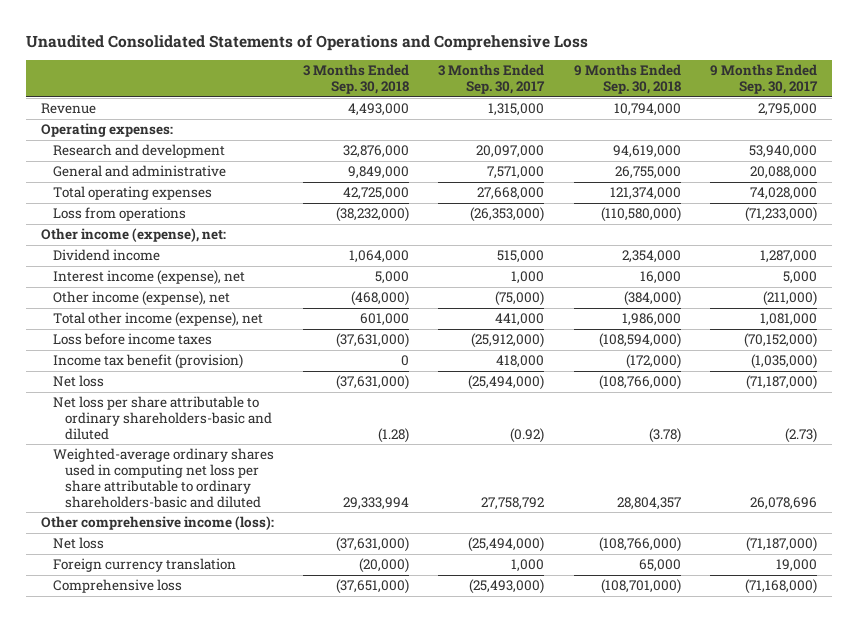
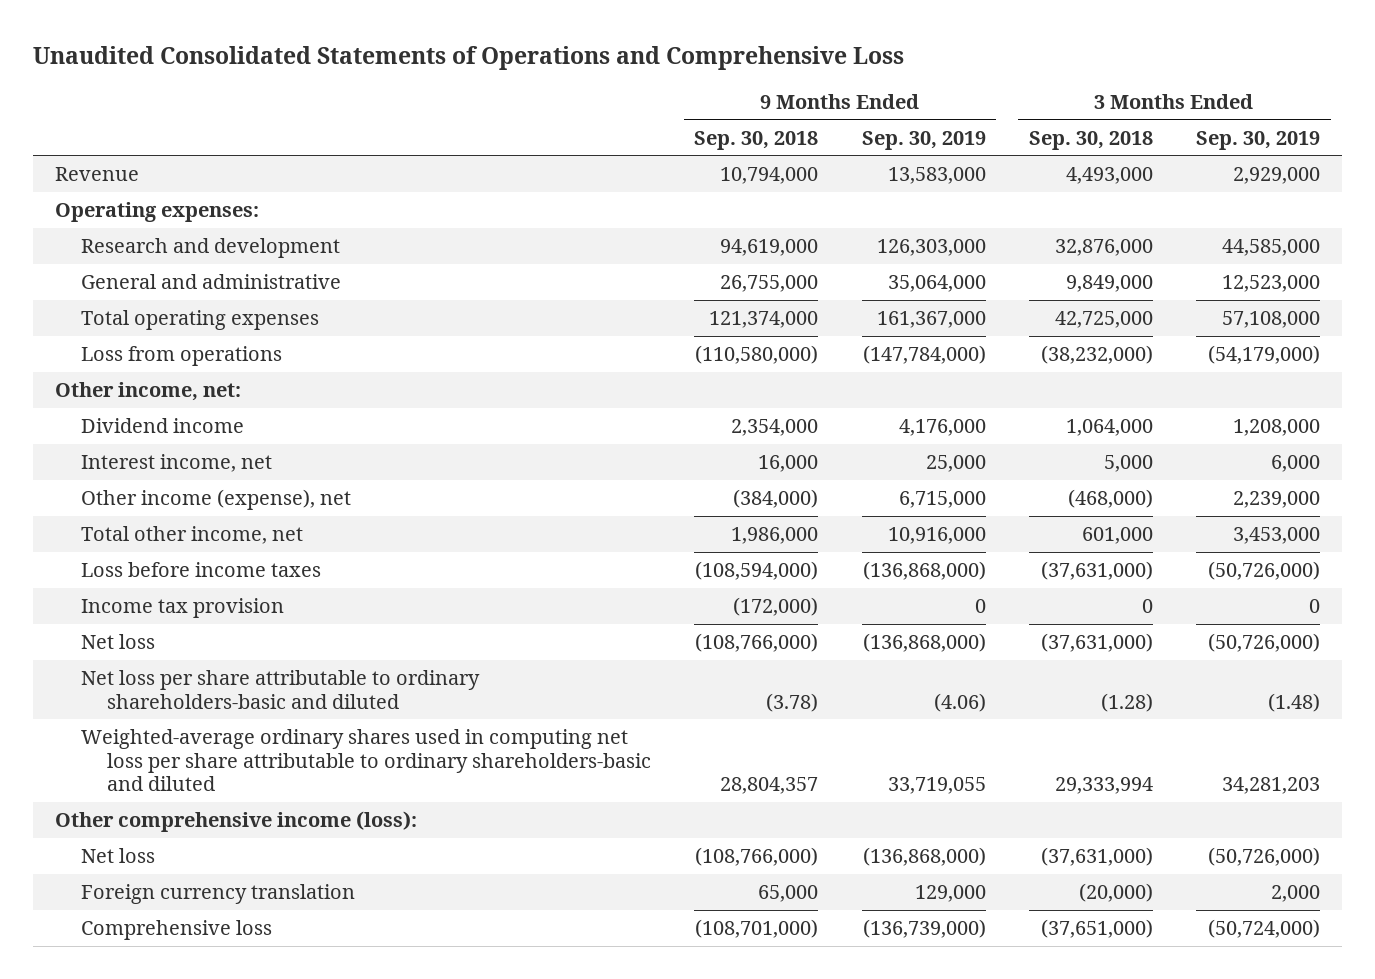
- | 3 Months Ended Sep. 30, 2018 | 3 Months Ended Sep. 30, 2017 | 9 Months Ended Sep. 30, 2018 | 9 Months Ended Sep. 30, 2017
+ | 9 Months Ended Sep. 30, 2018 | 9 Months Ended Sep. 30, 2019 | 3 Months Ended Sep. 30, 2018 | 3 Months Ended Sep. 30, 2019
- Other income (expense), net:
+ Other income, net:
- Interest income (expense), net | 5,000 | 1,000 | 16,000 | 5,000
+ Interest income, net | 16,000 | 25,000 | 5,000 | 6,000
- Total other income (expense), net | 601,000 | 441,000 | 1,986,000 | 1,081,000
+ Total other income, net | 1,986,000 | 10,916,000 | 601,000 | 3,453,000
- Income tax benefit (provision) | 0 | 418,000 | (172,000) | (1,035,000)
+ Income tax provision | (172,000) | 0 | 0 | 0

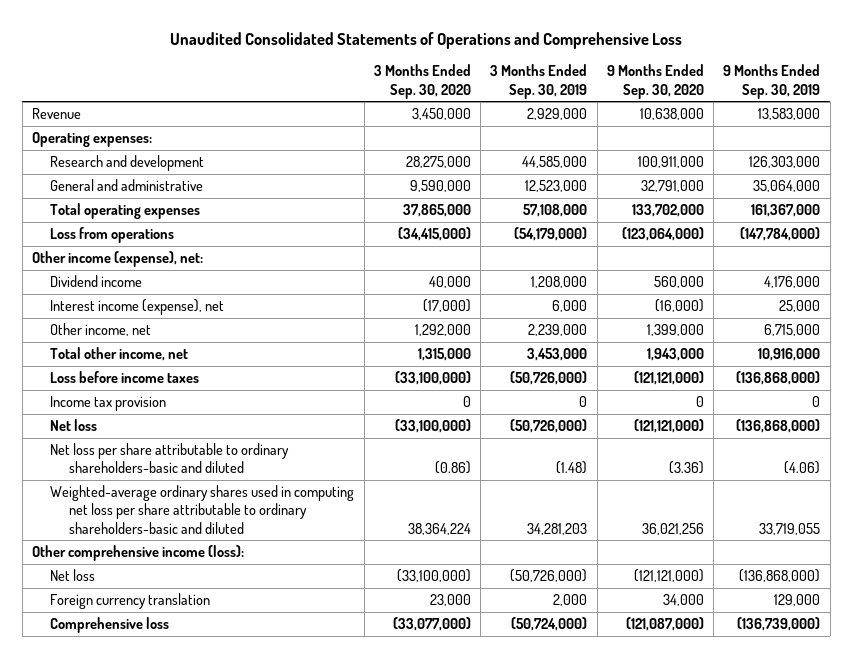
- | 9 Months Ended Sep. 30, 2018 | 9 Months Ended Sep. 30, 2019 | 3 Months Ended Sep. 30, 2018 | 3 Months Ended Sep. 30, 2019
+ | 3 Months Ended Sep. 30, 2020 | 3 Months Ended Sep. 30, 2019 | 9 Months Ended Sep. 30, 2020 | 9 Months Ended Sep. 30, 2019
- Other income, net:
+ Other income (expense), net:
- Interest income, net | 16,000 | 25,000 | 5,000 | 6,000
- Other income (expense), net | (384,000) | 6,715,000 | (468,000) | 2,239,000
+ Interest income (expense), net | (17,000) | 6,000 | (16,000) | 25,000
+ Other income, net | 1,292,000 | 2,239,000 | 1,399,000 | 6,715,000

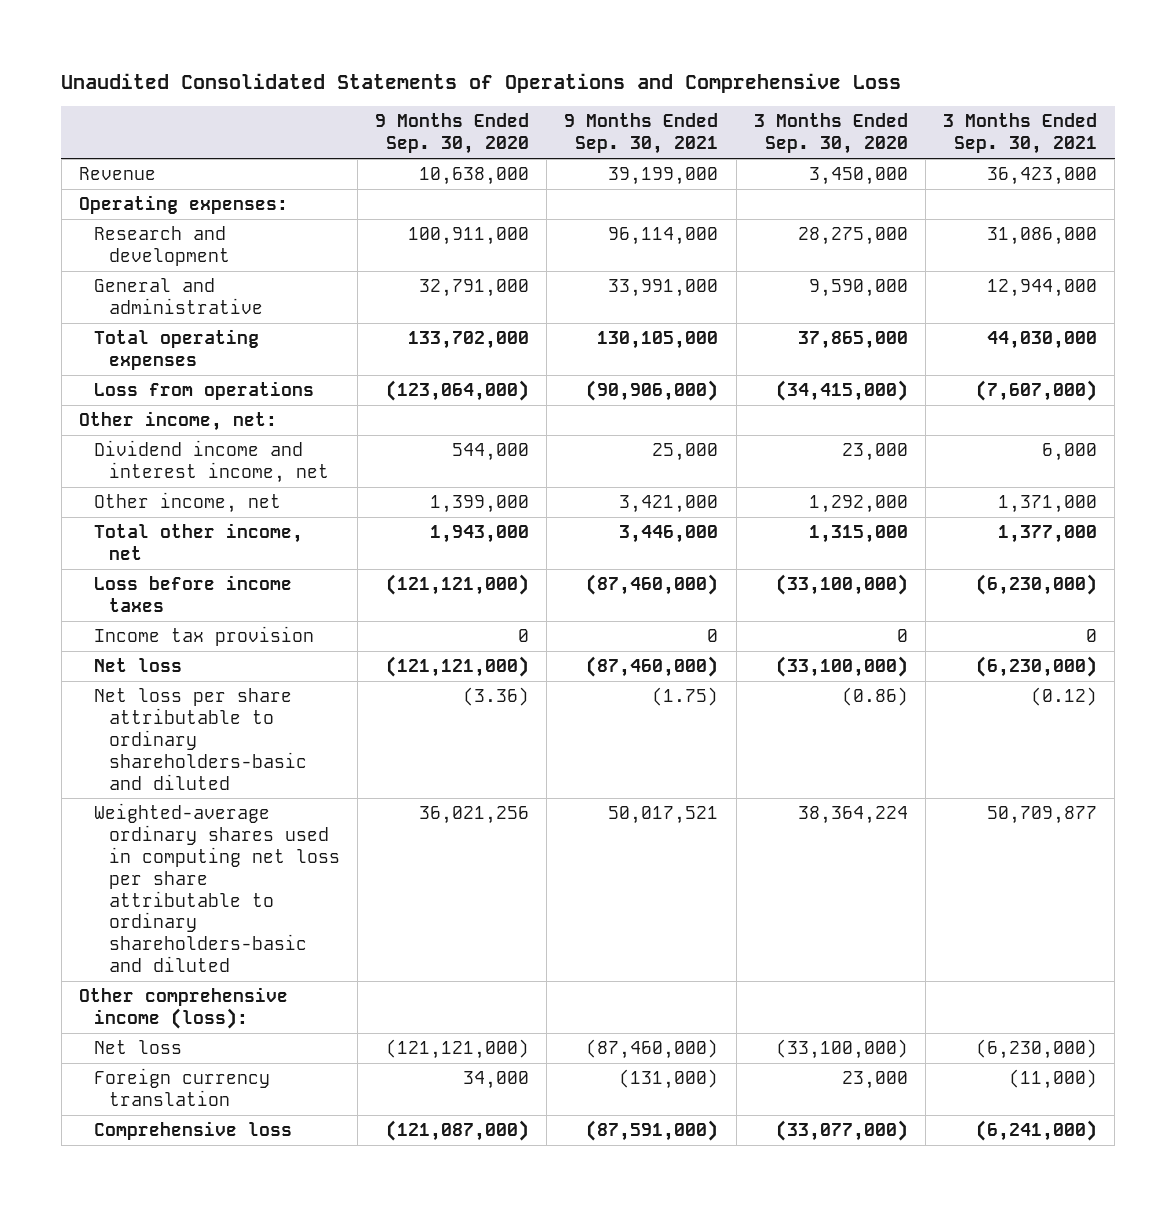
- | 3 Months Ended Sep. 30, 2020 | 3 Months Ended Sep. 30, 2019 | 9 Months Ended Sep. 30, 2020 | 9 Months Ended Sep. 30, 2019
+ | 9 Months Ended Sep. 30, 2020 | 9 Months Ended Sep. 30, 2021 | 3 Months Ended Sep. 30, 2020 | 3 Months Ended Sep. 30, 2021
- Other income (expense), net:
- Dividend income | 40,000 | 1,208,000 | 560,000 | 4,176,000
- Interest income (expense), net | (17,000) | 6,000 | (16,000) | 25,000
+ Other income, net:
+ Dividend income and interest income, net | 544,000 | 25,000 | 23,000 | 6,000

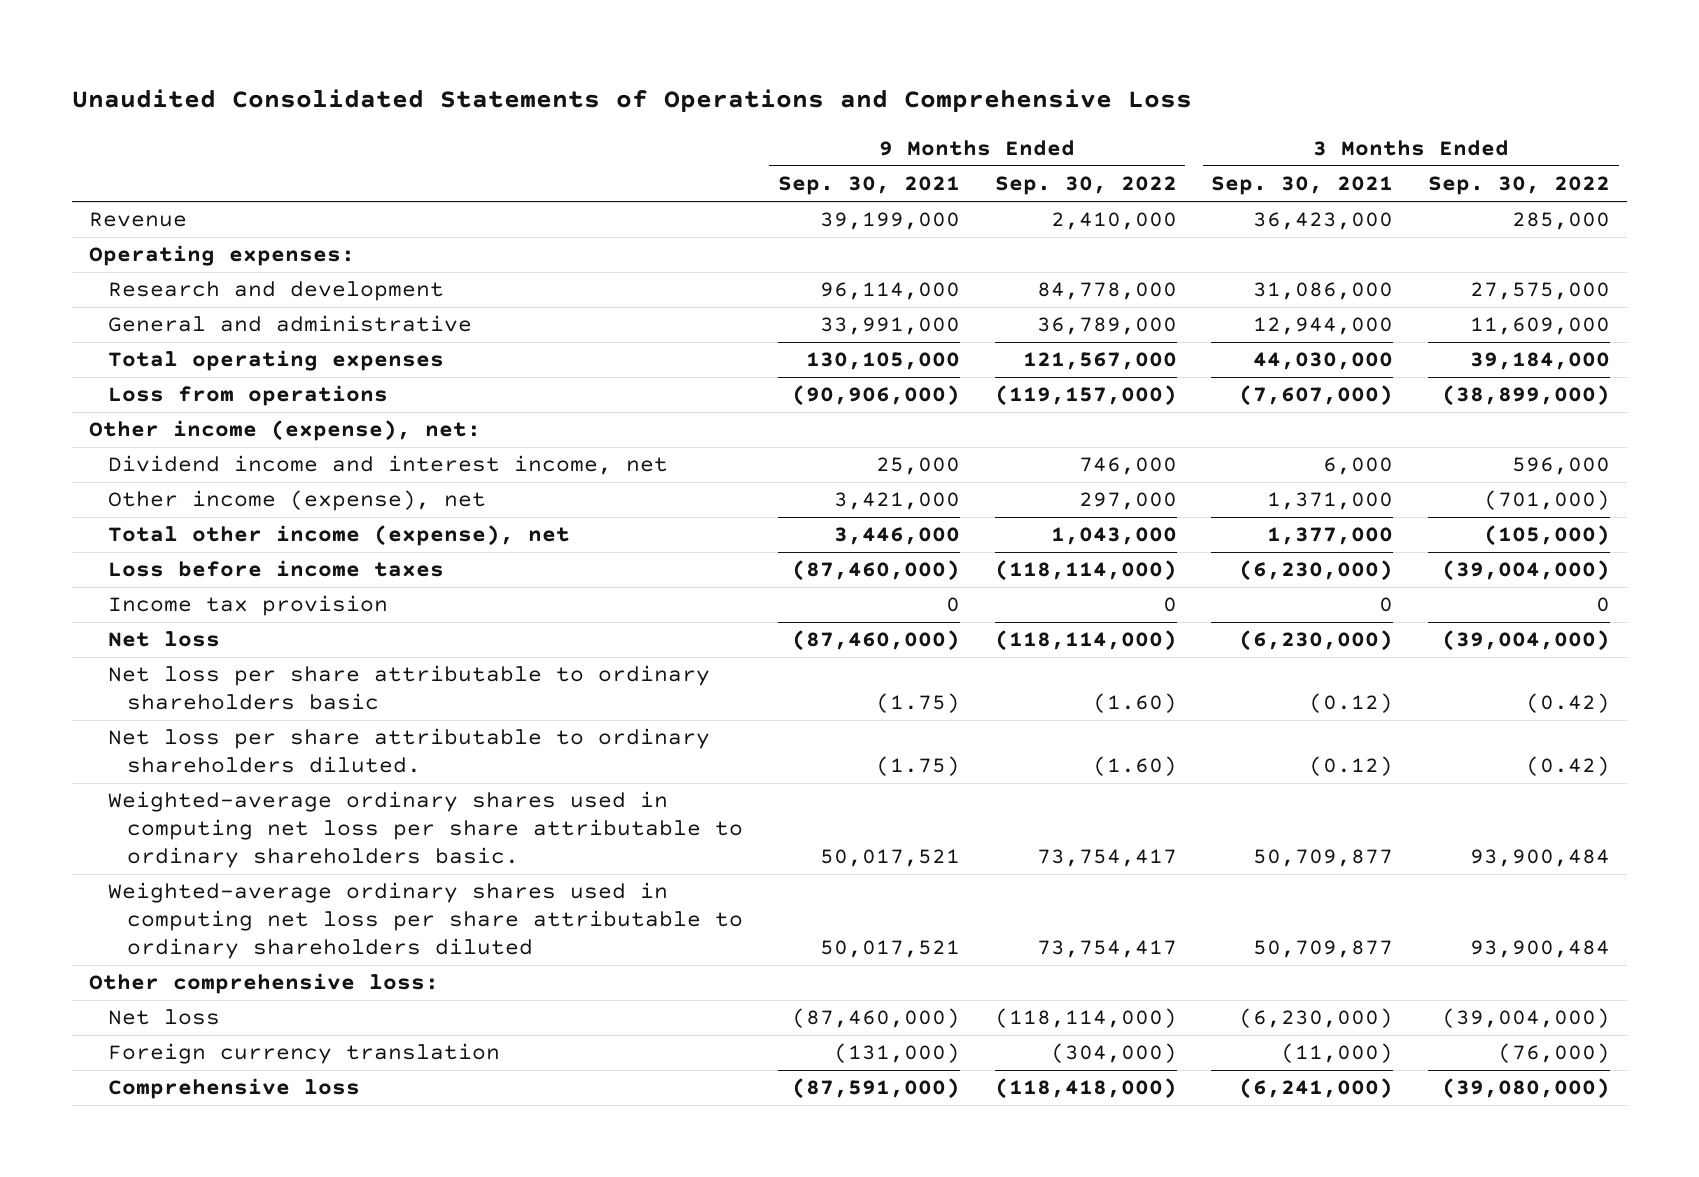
- | 9 Months Ended Sep. 30, 2020 | 9 Months Ended Sep. 30, 2021 | 3 Months Ended Sep. 30, 2020 | 3 Months Ended Sep. 30, 2021
+ | 9 Months Ended Sep. 30, 2021 | 9 Months Ended Sep. 30, 2022 | 3 Months Ended Sep. 30, 2021 | 3 Months Ended Sep. 30, 2022
- Other income, net:
+ Other income (expense), net:
- Other income, net | 1,399,000 | 3,421,000 | 1,292,000 | 1,371,000
- Total other income, net | 1,943,000 | 3,446,000 | 1,315,000 | 1,377,000
+ Other income (expense), net | 3,421,000 | 297,000 | 1,371,000 | (701,000)
+ Total other income (expense), net | 3,446,000 | 1,043,000 | 1,377,000 | (105,000)
- Net loss per share attributable to ordinary shareholders-basic and diluted | (3.36) | (1.75) | (0.86) | (0.12)
- Weighted-average ordinary shares used in computing net loss per share attributable to ordinary shareholders-basic and diluted | 36,021,256 | 50,017,521 | 38,364,224 | 50,709,877
- Other comprehensive income (loss):
+ Net loss per share attributable to ordinary shareholders basic | (1.75) | (1.60) | (0.12) | (0.42)
+ Net loss per share attributable to ordinary shareholders diluted. | (1.75) | (1.60) | (0.12) | (0.42)
+ Weighted-average ordinary shares used in computing net loss per share attributable to ordinary shareholders basic. | 50,017,521 | 73,754,417 | 50,709,877 | 93,900,484
+ Weighted-average ordinary shares used in computing net loss per share attributable to ordinary shareholders diluted | 50,017,521 | 73,754,417 | 50,709,877 | 93,900,484
+ Other comprehensive loss:

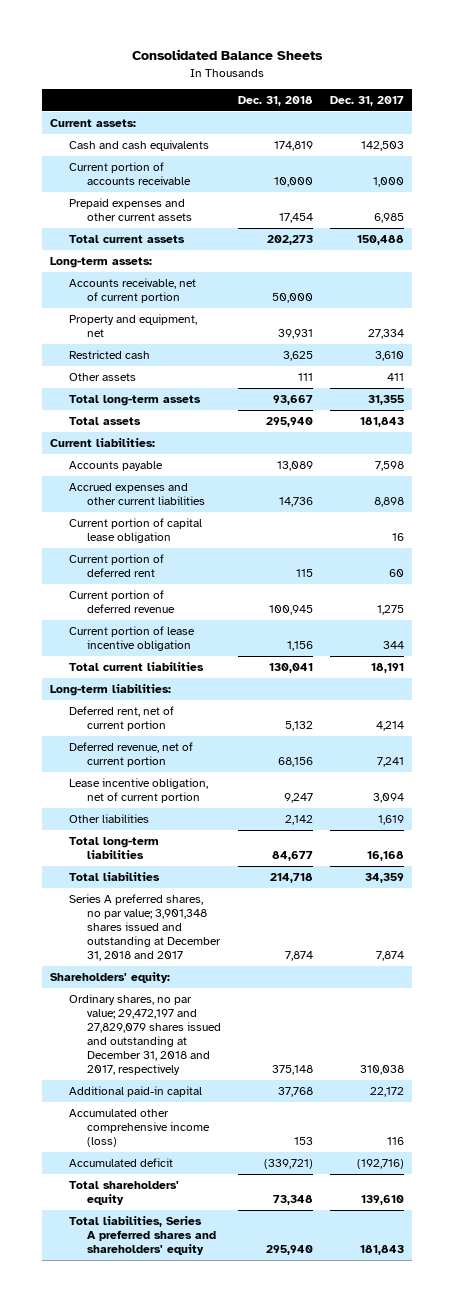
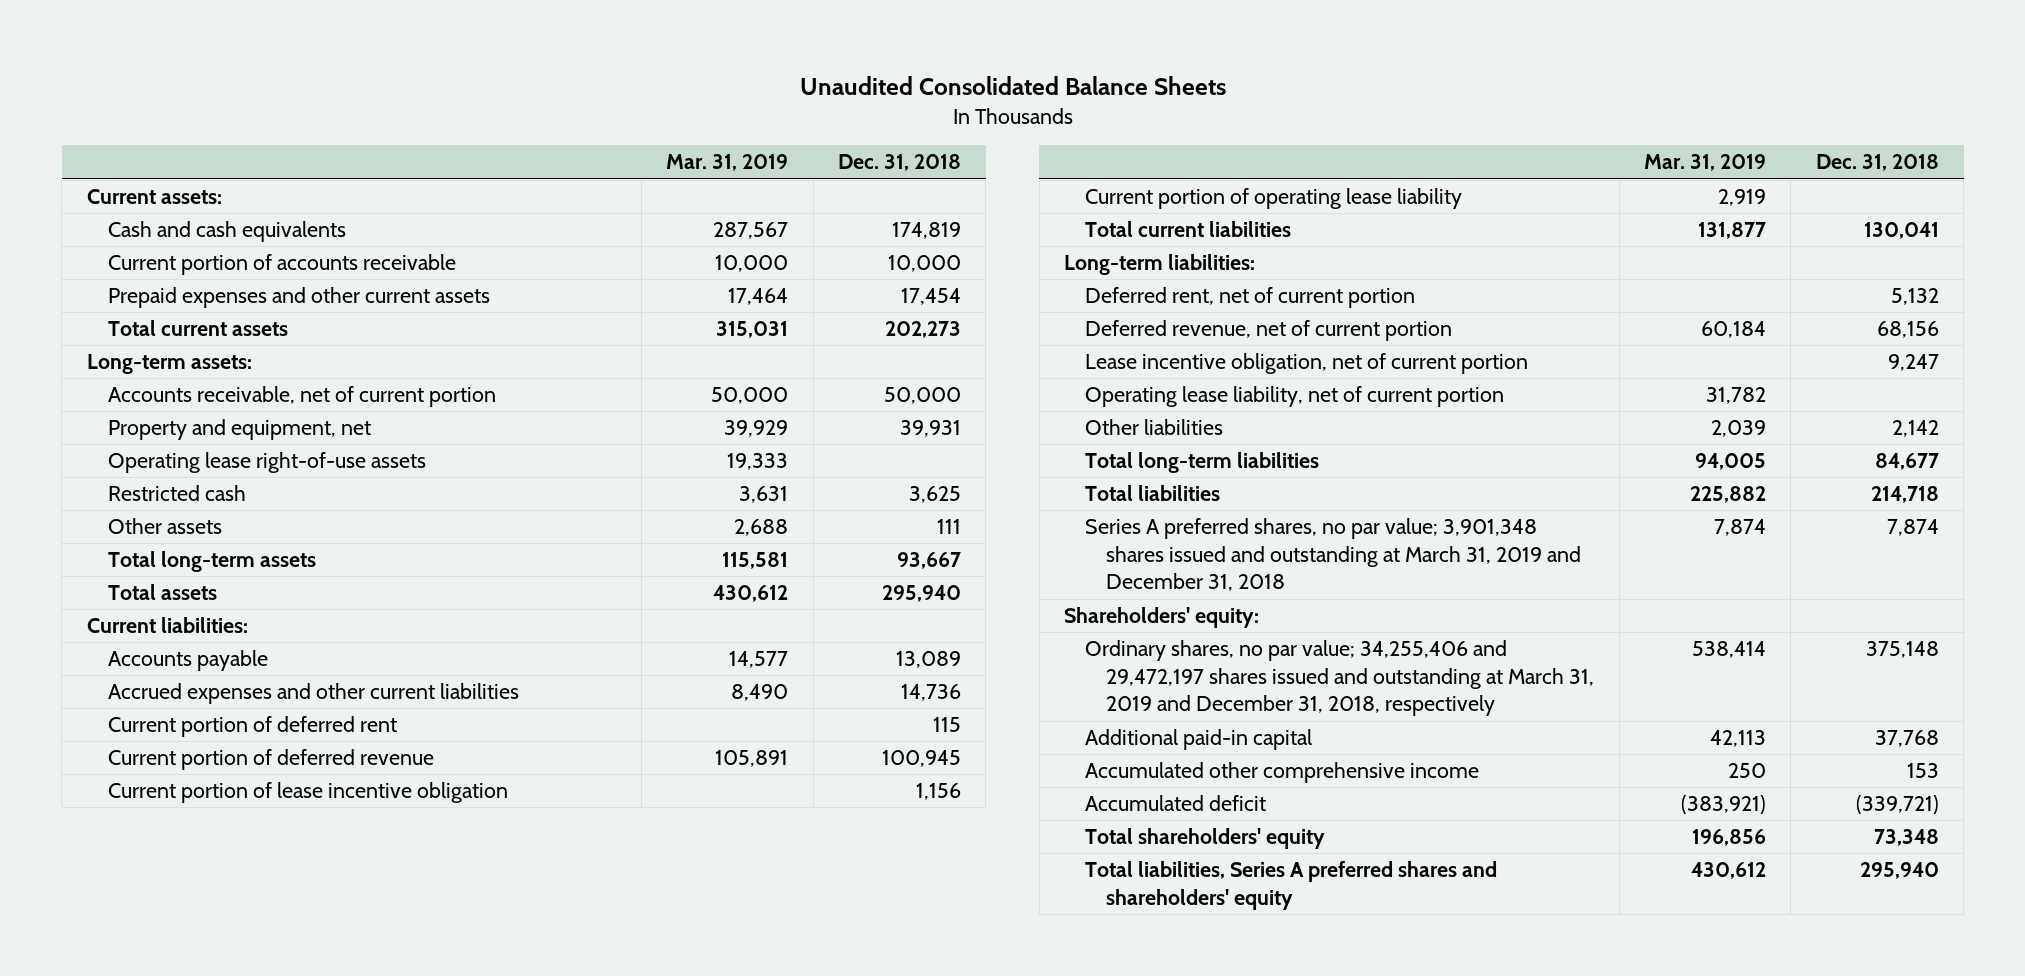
- Consolidated Balance Sheets
+ Unaudited Consolidated Balance Sheets
- | Dec. 31, 2018 | Dec. 31, 2017
+ | Mar. 31, 2019 | Dec. 31, 2018
+ Operating lease right-of-use assets | 19,333 |
- Current portion of capital lease obligation | | 16
+ Current portion of operating lease liability | 2,919 |
+ Operating lease liability, net of current portion | 31,782 |
- Series A preferred shares, no par value; 3,901,348 shares issued and outstanding at December 31, 2018 and 2017 | 7,874 | 7,874
+ Series A preferred shares, no par value; 3,901,348 shares issued and outstanding at March 31, 2019 and December 31, 2018 | 7,874 | 7,874
- Ordinary shares, no par value; 29,472,197 and 27,829,079 shares issued and outstanding at December 31, 2018 and 2017, respectively | 375,148 | 310,038
+ Ordinary shares, no par value; 34,255,406 and 29,472,197 shares issued and outstanding at March 31, 2019 and December 31, 2018, respectively | 538,414 | 375,148
- Accumulated other comprehensive income (loss) | 153 | 116
+ Accumulated other comprehensive income | 250 | 153

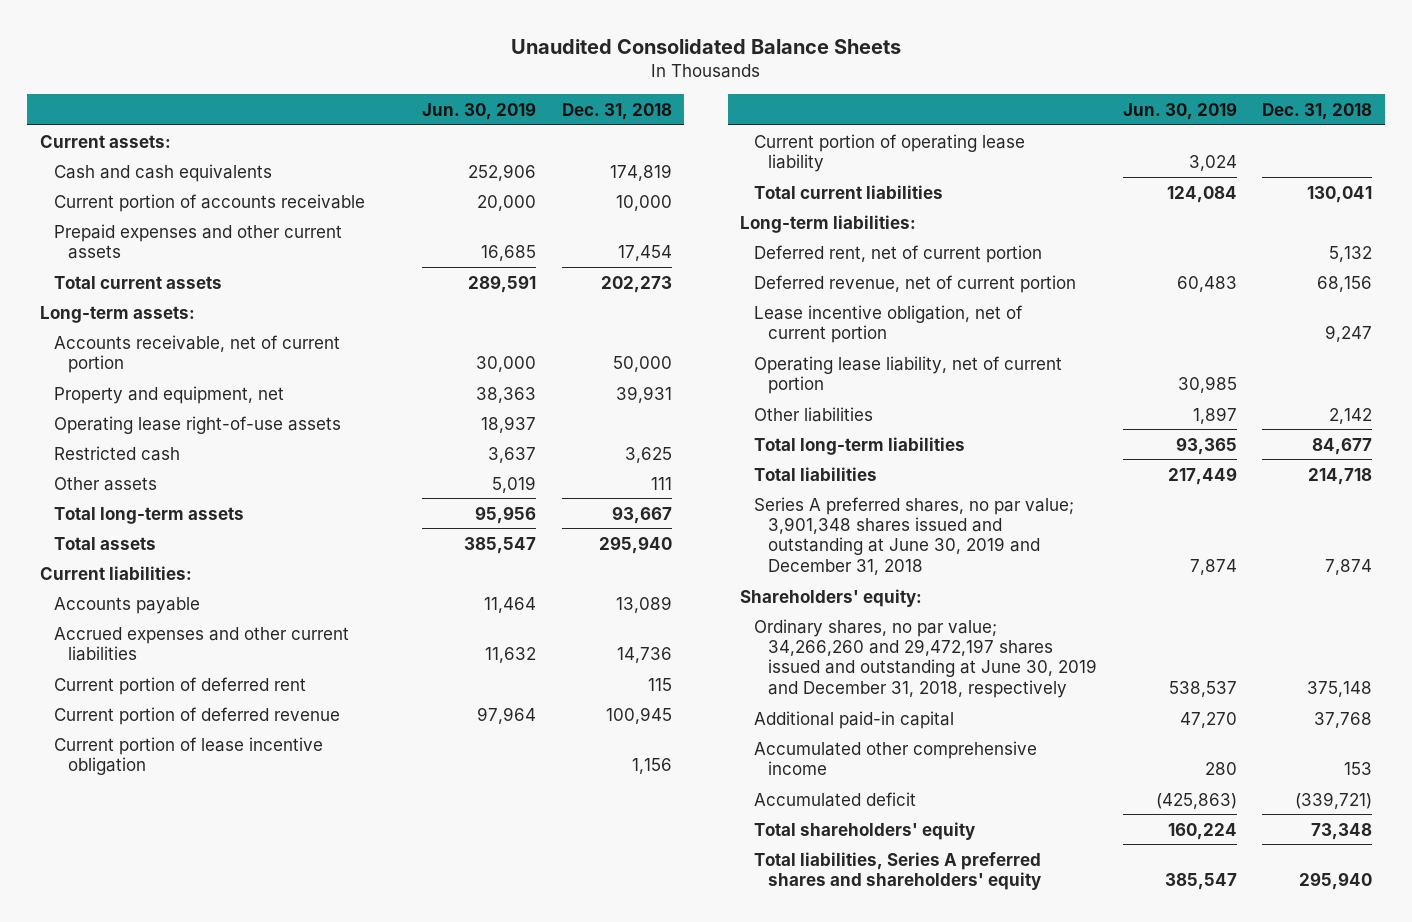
- | Mar. 31, 2019 | Dec. 31, 2018
+ | Jun. 30, 2019 | Dec. 31, 2018
- Series A preferred shares, no par value; 3,901,348 shares issued and outstanding at March 31, 2019 and December 31, 2018 | 7,874 | 7,874
+ Series A preferred shares, no par value; 3,901,348 shares issued and outstanding at June 30, 2019 and December 31, 2018 | 7,874 | 7,874
- Ordinary shares, no par value; 34,255,406 and 29,472,197 shares issued and outstanding at March 31, 2019 and December 31, 2018, respectively | 538,414 | 375,148
+ Ordinary shares, no par value; 34,266,260 and 29,472,197 shares issued and outstanding at June 30, 2019 and December 31, 2018, respectively | 538,537 | 375,148

